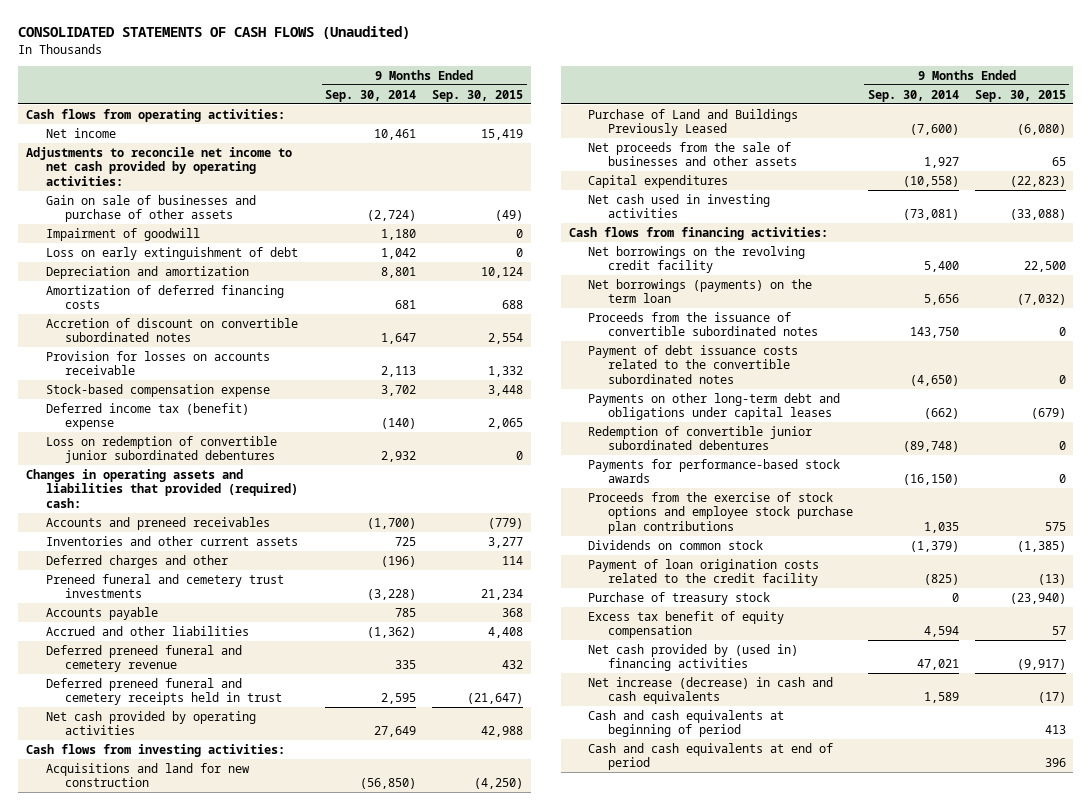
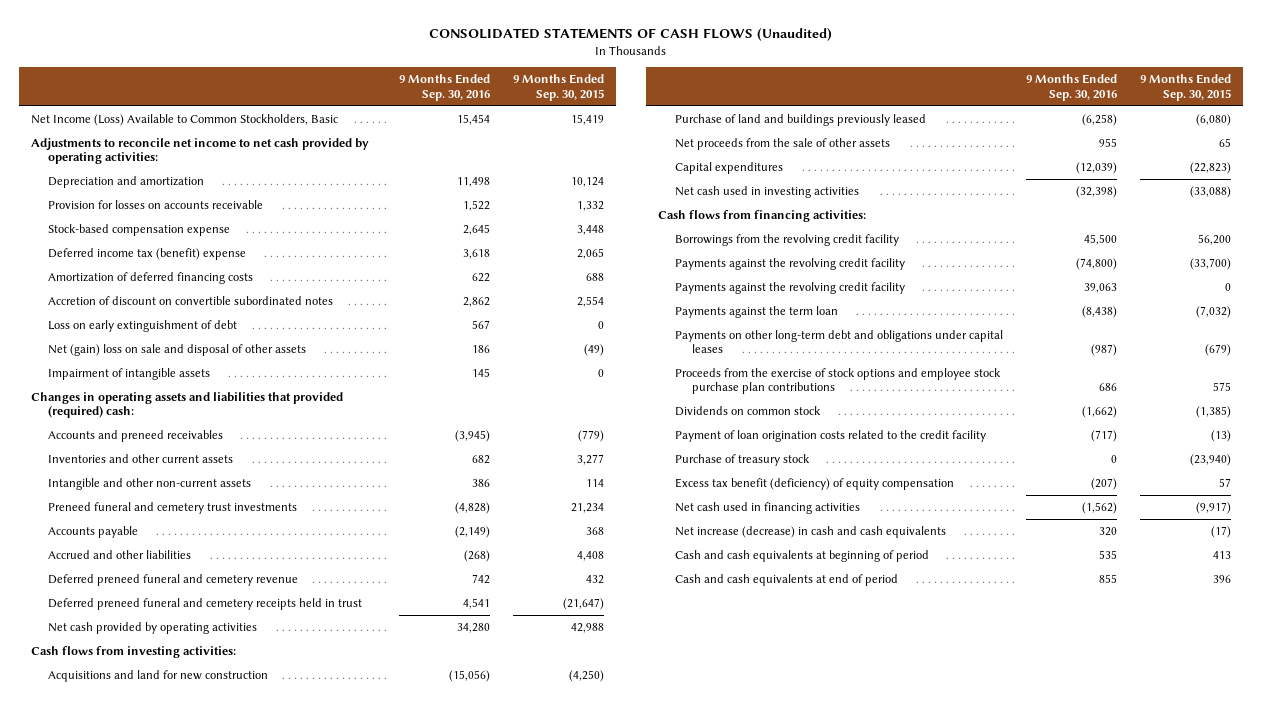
- | 9 Months Ended Sep. 30, 2014 | 9 Months Ended Sep. 30, 2015
+ | 9 Months Ended Sep. 30, 2016 | 9 Months Ended Sep. 30, 2015
- Cash flows from operating activities:
- Net income | 10,461 | 15,419
+ Net Income (Loss) Available to Common Stockholders, Basic | 15,454 | 15,419
- Gain on sale of businesses and purchase of other assets | (2,724) | (49)
- Impairment of goodwill | 1,180 | 0
- Loss on redemption of convertible junior subordinated debentures | 2,932 | 0
moved down: Amortization of deferred financing costs | 622 | 688
moved down: Accretion of discount on convertible subordinated notes | 2,862 | 2,554
moved down: Loss on early extinguishment of debt | 567 | 0
+ Net (gain) loss on sale and disposal of other assets | 186 | (49)
+ Impairment of intangible assets | 145 | 0
- Deferred charges and other | (196) | 114
+ Intangible and other non-current assets | 386 | 114
- Purchase of Land and Buildings Previously Leased | (7,600) | (6,080)
- Net proceeds from the sale of businesses and other assets | 1,927 | 65
+ Purchase of land and buildings previously leased | (6,258) | (6,080)
+ Net proceeds from the sale of other assets | 955 | 65
- Net borrowings on the revolving credit facility | 5,400 | 22,500
- Net borrowings (payments) on the term loan | 5,656 | (7,032)
- Proceeds from the issuance of convertible subordinated notes | 143,750 | 0
- Payment of debt issuance costs related to the convertible subordinated notes | (4,650) | 0
+ Borrowings from the revolving credit facility | 45,500 | 56,200
+ Payments against the revolving credit facility | (74,800) | (33,700)
+ Payments against the revolving credit facility | 39,063 | 0
+ Payments against the term loan | (8,438) | (7,032)
- Redemption of convertible junior subordinated debentures | (89,748) | 0
- Payments for performance-based stock awards | (16,150) | 0
- Excess tax benefit of equity compensation | 4,594 | 57
- Net cash provided by (used in) financing activities | 47,021 | (9,917)
+ Excess tax benefit (deficiency) of equity compensation | (207) | 57
+ Net cash used in financing activities | (1,562) | (9,917)

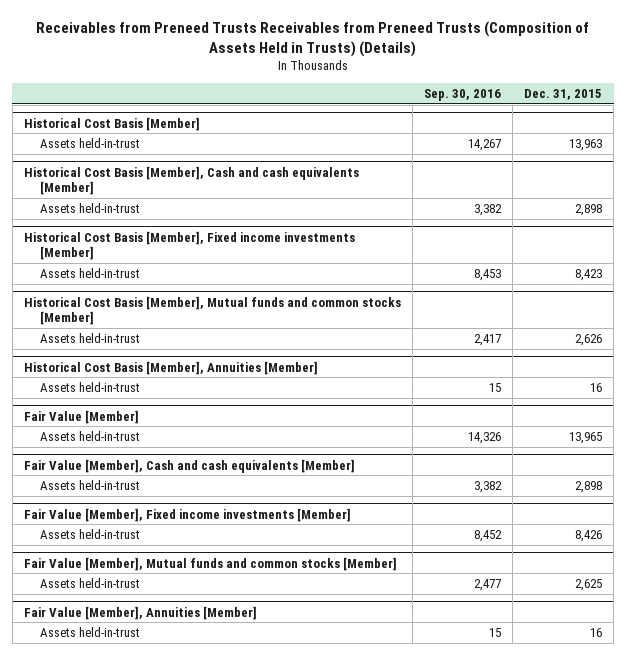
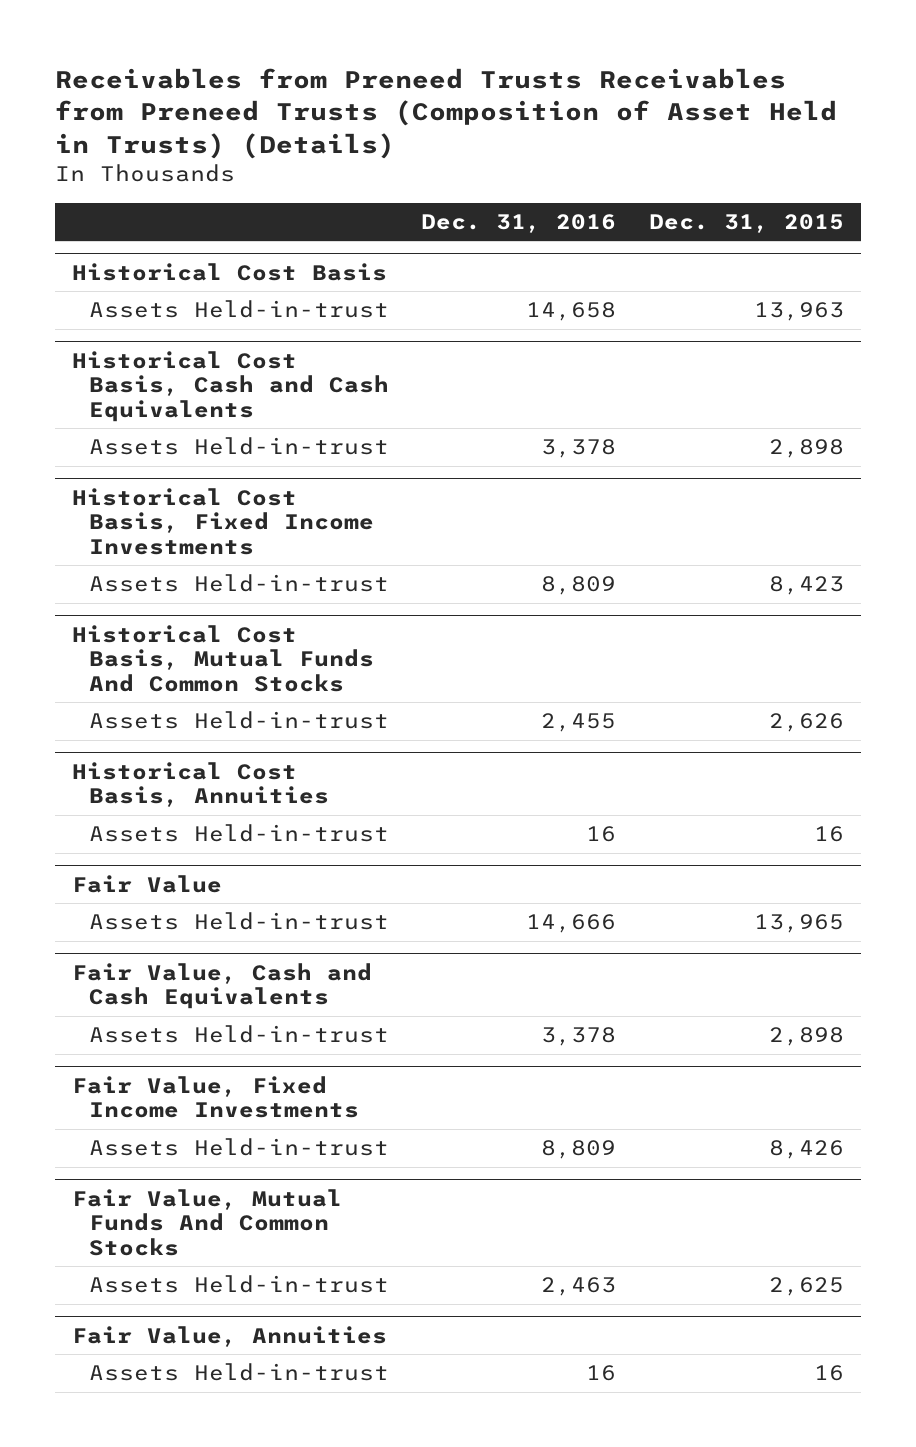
- Receivables from Preneed Trusts Receivables from Preneed Trusts (Composition of Assets Held in Trusts) (Details)
+ Receivables from Preneed Trusts Receivables from Preneed Trusts (Composition of Asset Held in Trusts) (Details)
- | Sep. 30, 2016 | Dec. 31, 2015
+ | Dec. 31, 2016 | Dec. 31, 2015
- Historical Cost Basis [Member]
- Assets held-in-trust | 14,267 | 13,963
- Historical Cost Basis [Member], Cash and cash equivalents [Member]
- Assets held-in-trust | 3,382 | 2,898
- Historical Cost Basis [Member], Fixed income investments [Member]
- Assets held-in-trust | 8,453 | 8,423
- Historical Cost Basis [Member], Mutual funds and common stocks [Member]
- Assets held-in-trust | 2,417 | 2,626
- Historical Cost Basis [Member], Annuities [Member]
- Assets held-in-trust | 15 | 16
- Fair Value [Member]
- Assets held-in-trust | 14,326 | 13,965
- Fair Value [Member], Cash and cash equivalents [Member]
- Assets held-in-trust | 3,382 | 2,898
- Fair Value [Member], Fixed income investments [Member]
- Assets held-in-trust | 8,452 | 8,426
- Fair Value [Member], Mutual funds and common stocks [Member]
- Assets held-in-trust | 2,477 | 2,625
- Fair Value [Member], Annuities [Member]
- Assets held-in-trust | 15 | 16
+ Historical Cost Basis
+ Assets Held-in-trust | 14,658 | 13,963
+ Historical Cost Basis, Cash and Cash Equivalents
+ Assets Held-in-trust | 3,378 | 2,898
+ Historical Cost Basis, Fixed Income Investments
+ Assets Held-in-trust | 8,809 | 8,423
+ Historical Cost Basis, Mutual Funds And Common Stocks
+ Assets Held-in-trust | 2,455 | 2,626
+ Historical Cost Basis, Annuities
+ Assets Held-in-trust | 16 | 16
+ Fair Value
+ Assets Held-in-trust | 14,666 | 13,965
+ Fair Value, Cash and Cash Equivalents
+ Assets Held-in-trust | 3,378 | 2,898
+ Fair Value, Fixed Income Investments
+ Assets Held-in-trust | 8,809 | 8,426
+ Fair Value, Mutual Funds And Common Stocks
+ Assets Held-in-trust | 2,463 | 2,625
+ Fair Value, Annuities
+ Assets Held-in-trust | 16 | 16

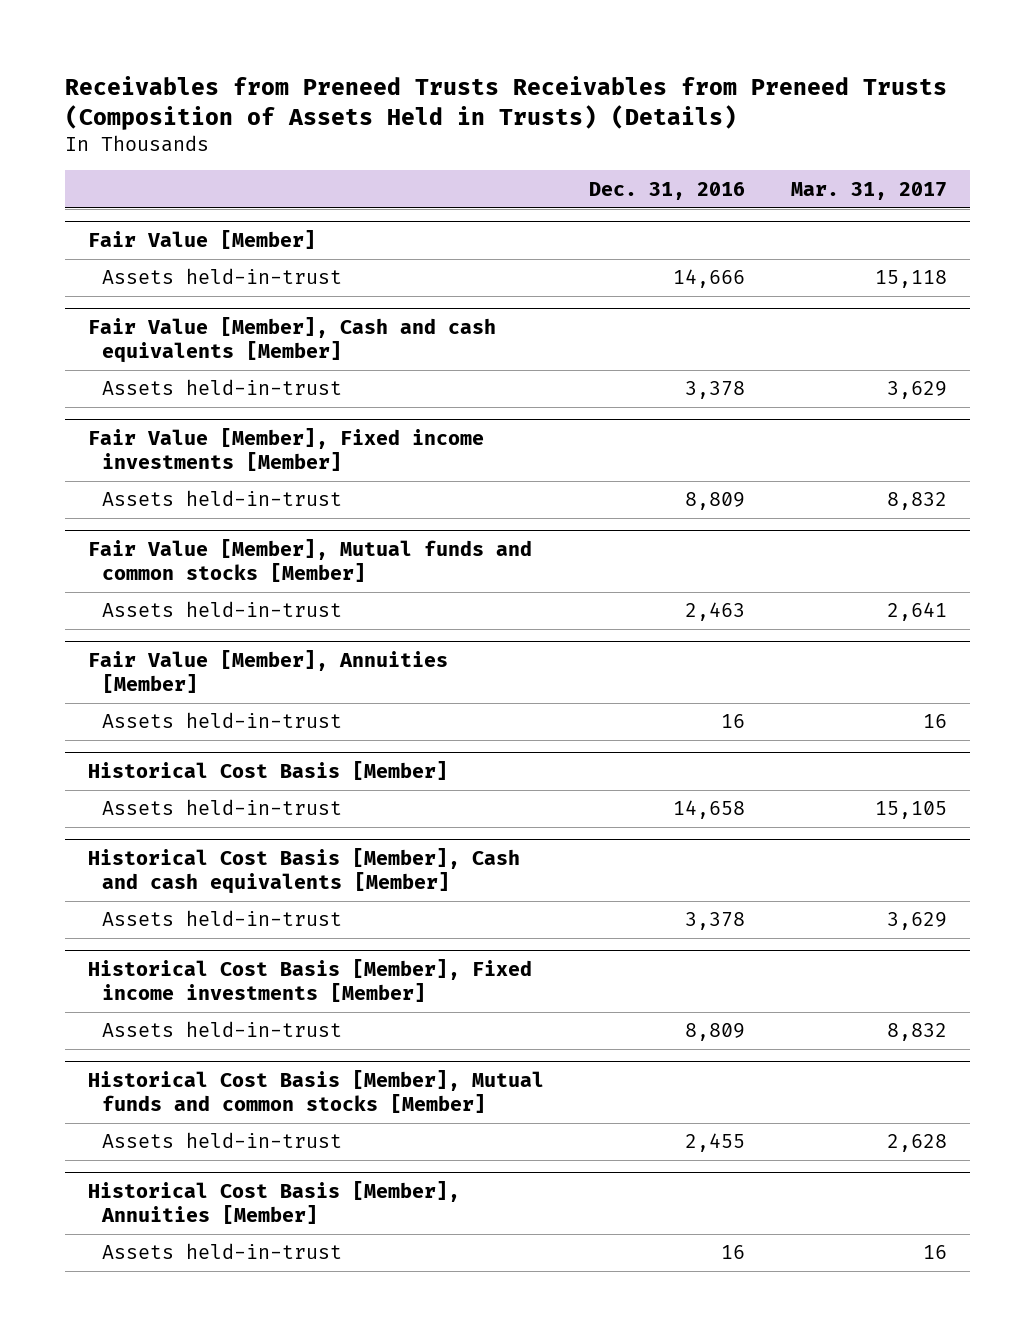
- Receivables from Preneed Trusts Receivables from Preneed Trusts (Composition of Asset Held in Trusts) (Details)
+ Receivables from Preneed Trusts Receivables from Preneed Trusts (Composition of Assets Held in Trusts) (Details)
- | Dec. 31, 2016 | Dec. 31, 2015
+ | Dec. 31, 2016 | Mar. 31, 2017
- Historical Cost Basis
- Assets Held-in-trust | 14,658 | 13,963
- Historical Cost Basis, Cash and Cash Equivalents
- Assets Held-in-trust | 3,378 | 2,898
- Historical Cost Basis, Fixed Income Investments
- Assets Held-in-trust | 8,809 | 8,423
- Historical Cost Basis, Mutual Funds And Common Stocks
- Assets Held-in-trust | 2,455 | 2,626
- Historical Cost Basis, Annuities
- Assets Held-in-trust | 16 | 16
- Fair Value
- Assets Held-in-trust | 14,666 | 13,965
- Fair Value, Cash and Cash Equivalents
- Assets Held-in-trust | 3,378 | 2,898
- Fair Value, Fixed Income Investments
- Assets Held-in-trust | 8,809 | 8,426
- Fair Value, Mutual Funds And Common Stocks
- Assets Held-in-trust | 2,463 | 2,625
- Fair Value, Annuities
- Assets Held-in-trust | 16 | 16
+ Fair Value [Member]
+ Assets held-in-trust | 14,666 | 15,118
+ Fair Value [Member], Cash and cash equivalents [Member]
+ Assets held-in-trust | 3,378 | 3,629
+ Fair Value [Member], Fixed income investments [Member]
+ Assets held-in-trust | 8,809 | 8,832
+ Fair Value [Member], Mutual funds and common stocks [Member]
+ Assets held-in-trust | 2,463 | 2,641
+ Fair Value [Member], Annuities [Member]
+ Assets held-in-trust | 16 | 16
+ Historical Cost Basis [Member]
+ Assets held-in-trust | 14,658 | 15,105
+ Historical Cost Basis [Member], Cash and cash equivalents [Member]
+ Assets held-in-trust | 3,378 | 3,629
+ Historical Cost Basis [Member], Fixed income investments [Member]
+ Assets held-in-trust | 8,809 | 8,832
+ Historical Cost Basis [Member], Mutual funds and common stocks [Member]
+ Assets held-in-trust | 2,455 | 2,628
+ Historical Cost Basis [Member], Annuities [Member]
+ Assets held-in-trust | 16 | 16

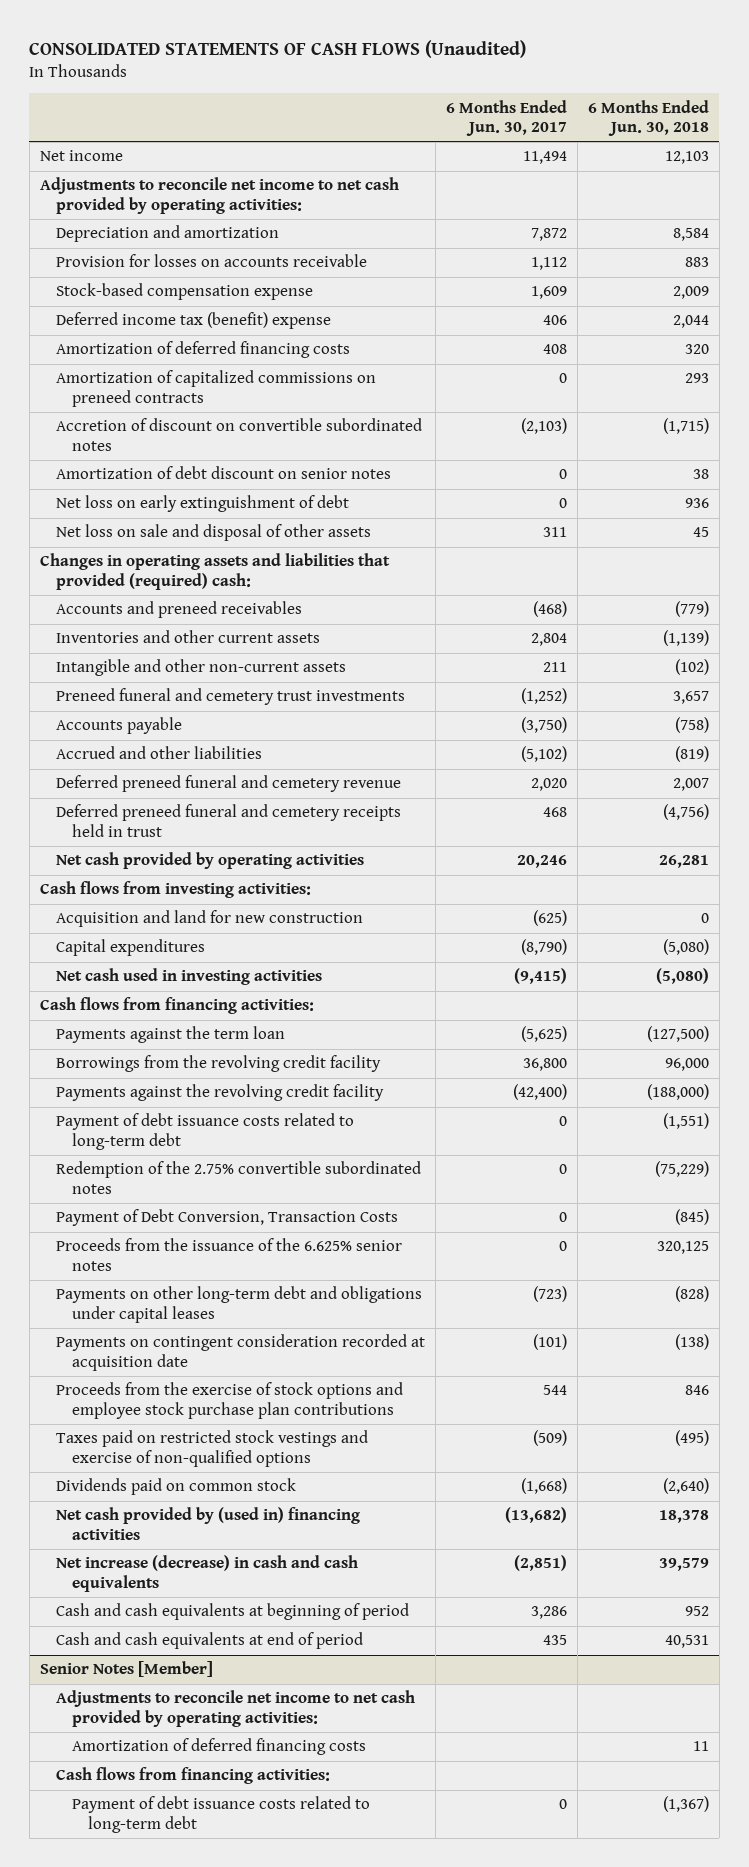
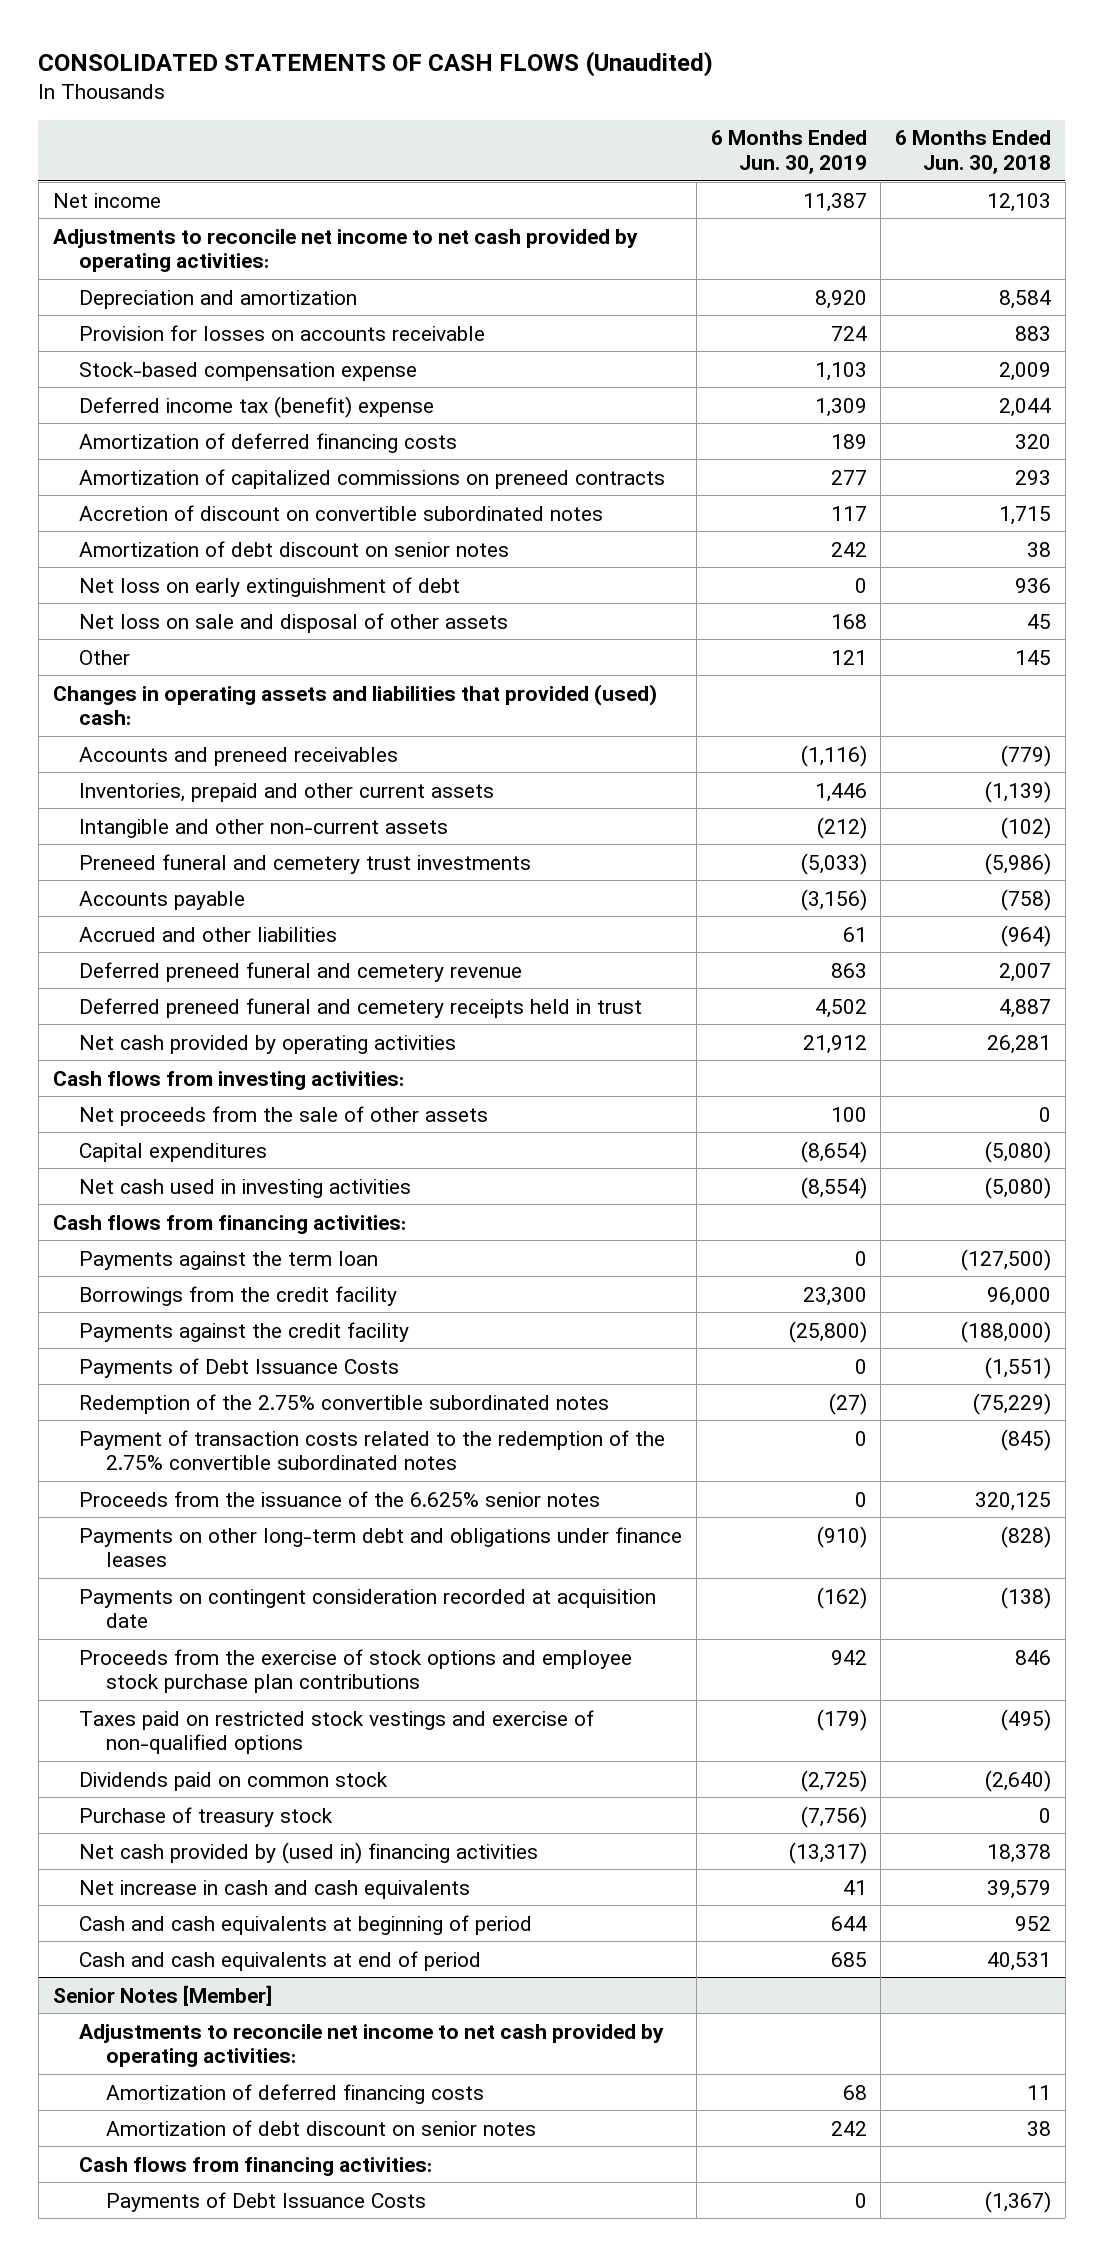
- | 6 Months Ended Jun. 30, 2017 | 6 Months Ended Jun. 30, 2018
+ | 6 Months Ended Jun. 30, 2019 | 6 Months Ended Jun. 30, 2018
- Accretion of discount on convertible subordinated notes | (2,103) | (1,715)
+ Accretion of discount on convertible subordinated notes | 117 | 1,715
- Changes in operating assets and liabilities that provided (required) cash:
+ Other | 121 | 145
+ Changes in operating assets and liabilities that provided (used) cash:
- Inventories and other current assets | 2,804 | (1,139)
+ Inventories, prepaid and other current assets | 1,446 | (1,139)
- Preneed funeral and cemetery trust investments | (1,252) | 3,657
+ Preneed funeral and cemetery trust investments | (5,033) | (5,986)
- Accrued and other liabilities | (5,102) | (819)
+ Accrued and other liabilities | 61 | (964)
- Deferred preneed funeral and cemetery receipts held in trust | 468 | (4,756)
+ Deferred preneed funeral and cemetery receipts held in trust | 4,502 | 4,887
- Acquisition and land for new construction | (625) | 0
+ Net proceeds from the sale of other assets | 100 | 0
- Borrowings from the revolving credit facility | 36,800 | 96,000
- Payments against the revolving credit facility | (42,400) | (188,000)
- Payment of debt issuance costs related to long-term debt | 0 | (1,551)
+ Borrowings from the credit facility | 23,300 | 96,000
+ Payments against the credit facility | (25,800) | (188,000)
+ Payments of Debt Issuance Costs | 0 | (1,551)
- Payment of Debt Conversion, Transaction Costs | 0 | (845)
+ Payment of transaction costs related to the redemption of the 2.75% convertible subordinated notes | 0 | (845)
- Payments on other long-term debt and obligations under capital leases | (723) | (828)
+ Payments on other long-term debt and obligations under finance leases | (910) | (828)
+ Purchase of treasury stock | (7,756) | 0
- Net increase (decrease) in cash and cash equivalents | (2,851) | 39,579
+ Net increase in cash and cash equivalents | 41 | 39,579
@ Senior Notes [Member]
+ Amortization of debt discount on senior notes | 242 | 38
- Payment of debt issuance costs related to long-term debt | 0 | (1,367)
+ Payments of Debt Issuance Costs | 0 | (1,367)

